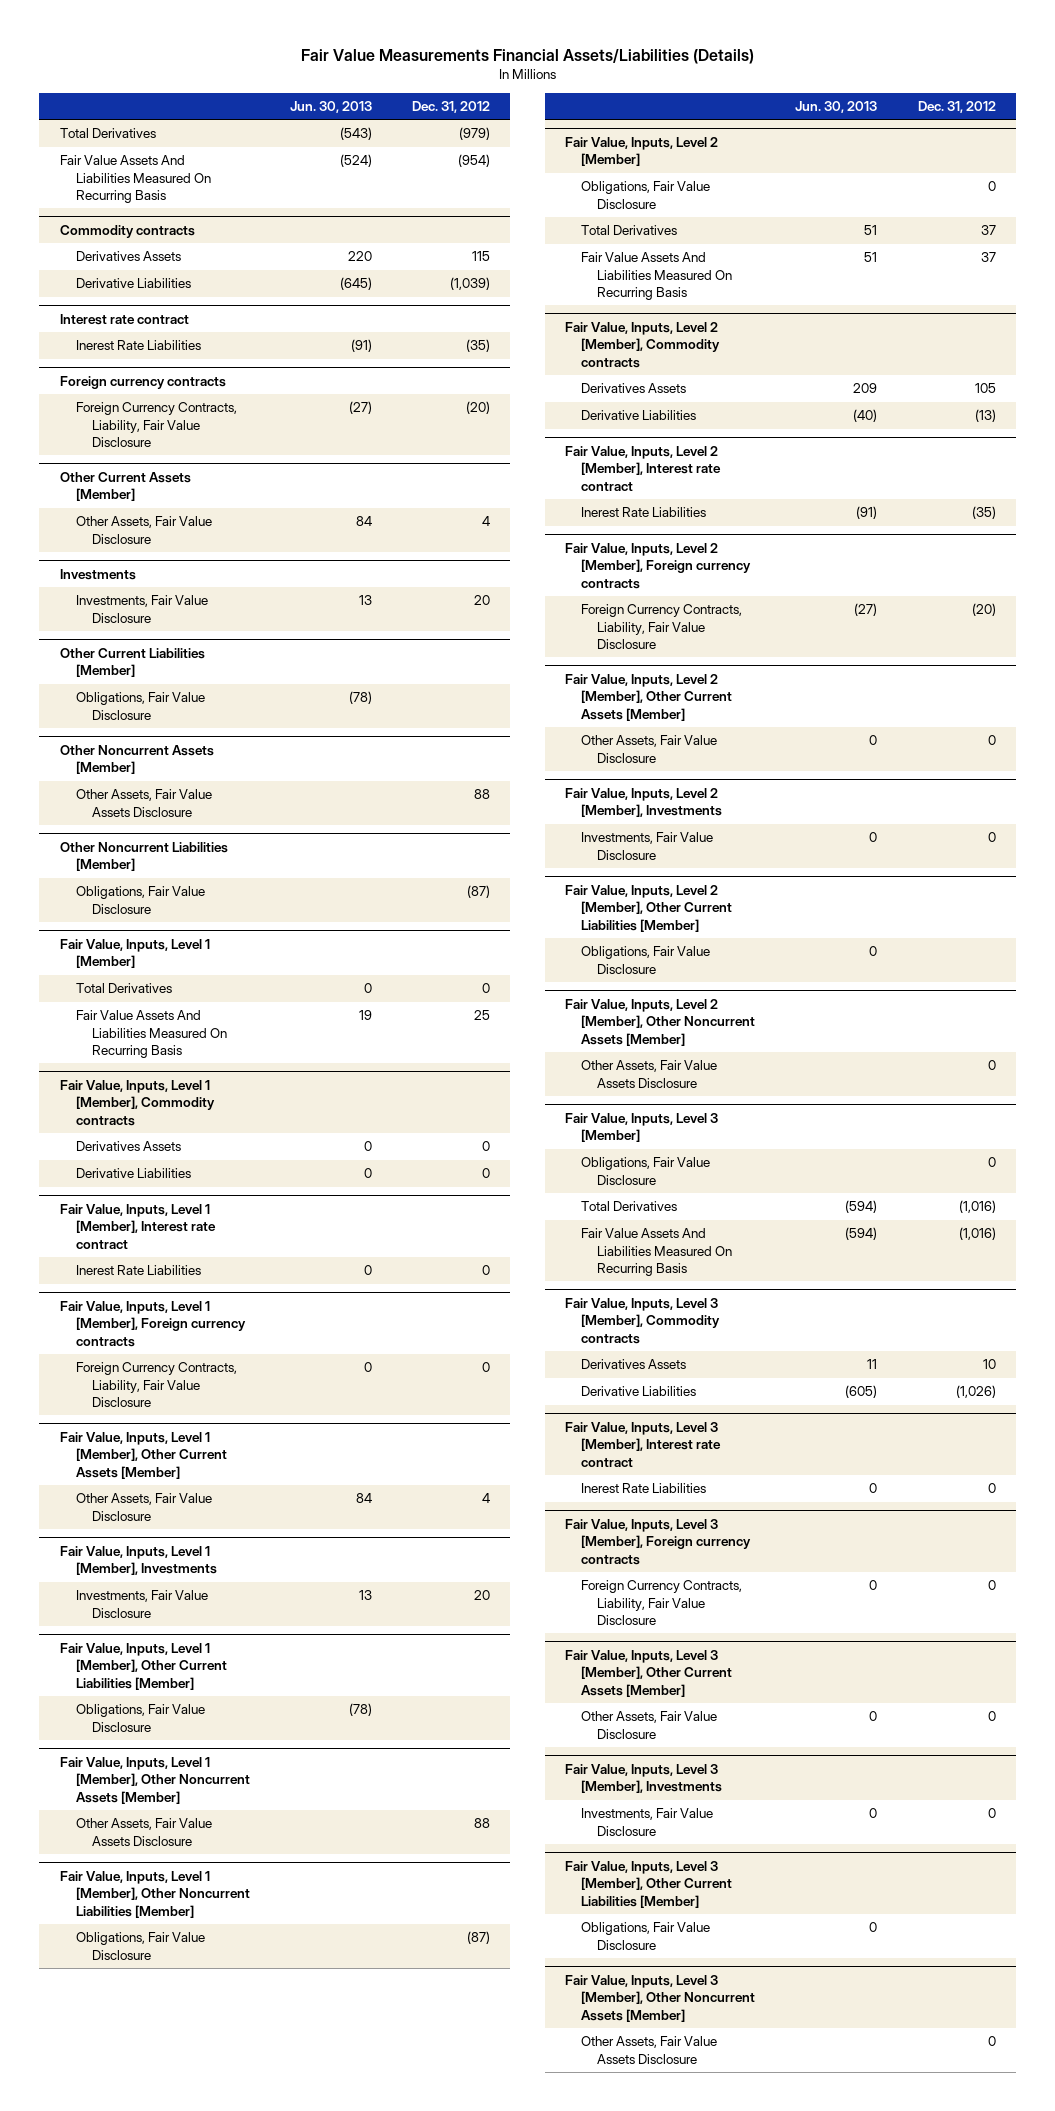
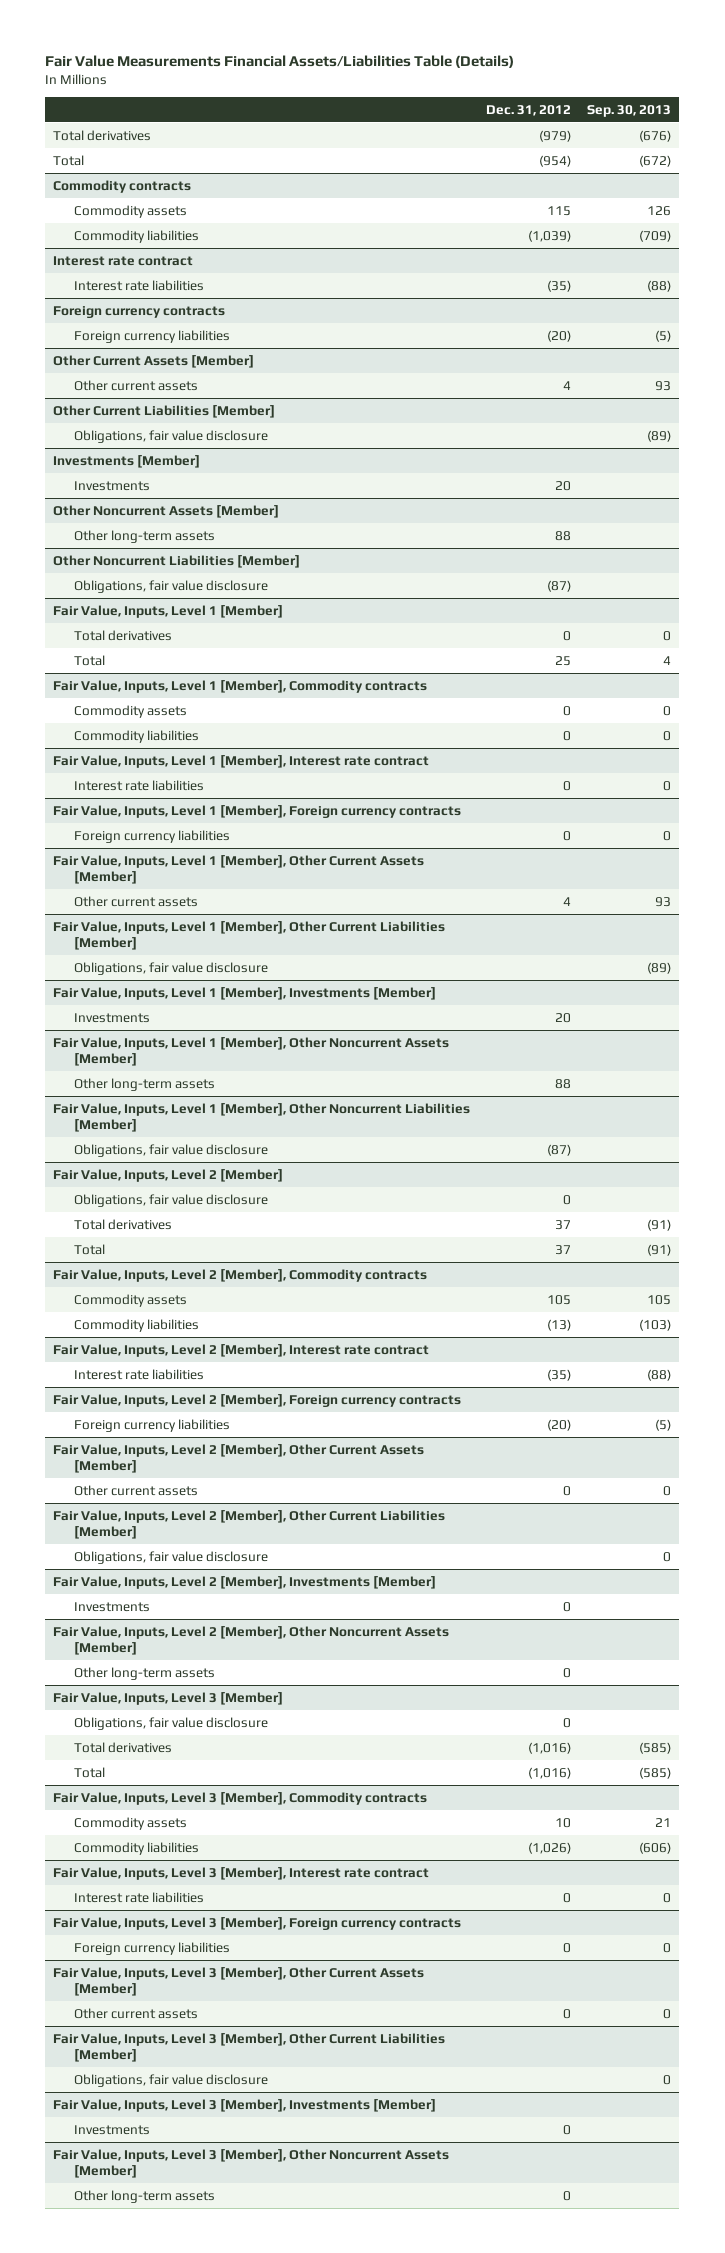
- Fair Value Measurements Financial Assets/Liabilities (Details)
+ Fair Value Measurements Financial Assets/Liabilities Table (Details)
- | Jun. 30, 2013 | Dec. 31, 2012
+ | Dec. 31, 2012 | Sep. 30, 2013
- Total Derivatives | (543) | (979)
- Fair Value Assets And Liabilities Measured On Recurring Basis | (524) | (954)
+ Total derivatives | (979) | (676)
+ Total | (954) | (672)
@ Commodity contracts
- Derivatives Assets | 220 | 115
- Derivative Liabilities | (645) | (1,039)
+ Commodity assets | 115 | 126
+ Commodity liabilities | (1,039) | (709)
@ Interest rate contract
- Inerest Rate Liabilities | (91) | (35)
+ Interest rate liabilities | (35) | (88)
@ Foreign currency contracts
- Foreign Currency Contracts, Liability, Fair Value Disclosure | (27) | (20)
+ Foreign currency liabilities | (20) | (5)
@ Other Current Assets [Member]
- Other Assets, Fair Value Disclosure | 84 | 4
- Investments
- Investments, Fair Value Disclosure | 13 | 20
@ Other Current Assets [Member]
+ Other current assets | 4 | 93
@ Other Current Liabilities [Member]
- Obligations, Fair Value Disclosure | (78) |
+ Obligations, fair value disclosure | | (89)
+ Investments [Member]
+ Investments | 20 |
@ Other Noncurrent Assets [Member]
- Other Assets, Fair Value Assets Disclosure | | 88
+ Other long-term assets | 88 |
@ Other Noncurrent Liabilities [Member]
- Obligations, Fair Value Disclosure | | (87)
+ Obligations, fair value disclosure | (87) |
@ Fair Value, Inputs, Level 1 [Member]
- Total Derivatives | 0 | 0
- Fair Value Assets And Liabilities Measured On Recurring Basis | 19 | 25
+ Total derivatives | 0 | 0
+ Total | 25 | 4
@ Fair Value, Inputs, Level 1 [Member], Commodity contracts
- Derivatives Assets | 0 | 0
- Derivative Liabilities | 0 | 0
+ Commodity assets | 0 | 0
+ Commodity liabilities | 0 | 0
@ Fair Value, Inputs, Level 1 [Member], Interest rate contract
- Inerest Rate Liabilities | 0 | 0
+ Interest rate liabilities | 0 | 0
@ Fair Value, Inputs, Level 1 [Member], Foreign currency contracts
- Foreign Currency Contracts, Liability, Fair Value Disclosure | 0 | 0
+ Foreign currency liabilities | 0 | 0
@ Fair Value, Inputs, Level 1 [Member], Other Current Assets [Member]
- Other Assets, Fair Value Disclosure | 84 | 4
- Fair Value, Inputs, Level 1 [Member], Investments
- Investments, Fair Value Disclosure | 13 | 20
@ Fair Value, Inputs, Level 1 [Member], Other Current Assets [Member]
+ Other current assets | 4 | 93
@ Fair Value, Inputs, Level 1 [Member], Other Current Liabilities [Member]
- Obligations, Fair Value Disclosure | (78) |
+ Obligations, fair value disclosure | | (89)
+ Fair Value, Inputs, Level 1 [Member], Investments [Member]
+ Investments | 20 |
@ Fair Value, Inputs, Level 1 [Member], Other Noncurrent Assets [Member]
- Other Assets, Fair Value Assets Disclosure | | 88
+ Other long-term assets | 88 |
@ Fair Value, Inputs, Level 1 [Member], Other Noncurrent Liabilities [Member]
- Obligations, Fair Value Disclosure | | (87)
+ Obligations, fair value disclosure | (87) |
@ Fair Value, Inputs, Level 2 [Member]
- Obligations, Fair Value Disclosure | | 0
- Total Derivatives | 51 | 37
- Fair Value Assets And Liabilities Measured On Recurring Basis | 51 | 37
+ Obligations, fair value disclosure | 0 |
+ Total derivatives | 37 | (91)
+ Total | 37 | (91)
@ Fair Value, Inputs, Level 2 [Member], Commodity contracts
- Derivatives Assets | 209 | 105
- Derivative Liabilities | (40) | (13)
+ Commodity assets | 105 | 105
+ Commodity liabilities | (13) | (103)
@ Fair Value, Inputs, Level 2 [Member], Interest rate contract
- Inerest Rate Liabilities | (91) | (35)
+ Interest rate liabilities | (35) | (88)
@ Fair Value, Inputs, Level 2 [Member], Foreign currency contracts
- Foreign Currency Contracts, Liability, Fair Value Disclosure | (27) | (20)
+ Foreign currency liabilities | (20) | (5)
@ Fair Value, Inputs, Level 2 [Member], Other Current Assets [Member]
- Other Assets, Fair Value Disclosure | 0 | 0
- Fair Value, Inputs, Level 2 [Member], Investments
- Investments, Fair Value Disclosure | 0 | 0
@ Fair Value, Inputs, Level 2 [Member], Other Current Assets [Member]
+ Other current assets | 0 | 0
@ Fair Value, Inputs, Level 2 [Member], Other Current Liabilities [Member]
- Obligations, Fair Value Disclosure | 0 |
+ Obligations, fair value disclosure | | 0
+ Fair Value, Inputs, Level 2 [Member], Investments [Member]
+ Investments | 0 |
@ Fair Value, Inputs, Level 2 [Member], Other Noncurrent Assets [Member]
- Other Assets, Fair Value Assets Disclosure | | 0
+ Other long-term assets | 0 |
@ Fair Value, Inputs, Level 3 [Member]
- Obligations, Fair Value Disclosure | | 0
- Total Derivatives | (594) | (1,016)
- Fair Value Assets And Liabilities Measured On Recurring Basis | (594) | (1,016)
+ Obligations, fair value disclosure | 0 |
+ Total derivatives | (1,016) | (585)
+ Total | (1,016) | (585)
@ Fair Value, Inputs, Level 3 [Member], Commodity contracts
- Derivatives Assets | 11 | 10
- Derivative Liabilities | (605) | (1,026)
+ Commodity assets | 10 | 21
+ Commodity liabilities | (1,026) | (606)
@ Fair Value, Inputs, Level 3 [Member], Interest rate contract
- Inerest Rate Liabilities | 0 | 0
+ Interest rate liabilities | 0 | 0
@ Fair Value, Inputs, Level 3 [Member], Foreign currency contracts
- Foreign Currency Contracts, Liability, Fair Value Disclosure | 0 | 0
+ Foreign currency liabilities | 0 | 0
@ Fair Value, Inputs, Level 3 [Member], Other Current Assets [Member]
- Other Assets, Fair Value Disclosure | 0 | 0
- Fair Value, Inputs, Level 3 [Member], Investments
- Investments, Fair Value Disclosure | 0 | 0
@ Fair Value, Inputs, Level 3 [Member], Other Current Assets [Member]
+ Other current assets | 0 | 0
@ Fair Value, Inputs, Level 3 [Member], Other Current Liabilities [Member]
- Obligations, Fair Value Disclosure | 0 |
+ Obligations, fair value disclosure | | 0
+ Fair Value, Inputs, Level 3 [Member], Investments [Member]
+ Investments | 0 |
@ Fair Value, Inputs, Level 3 [Member], Other Noncurrent Assets [Member]
- Other Assets, Fair Value Assets Disclosure | | 0
+ Other long-term assets | 0 |

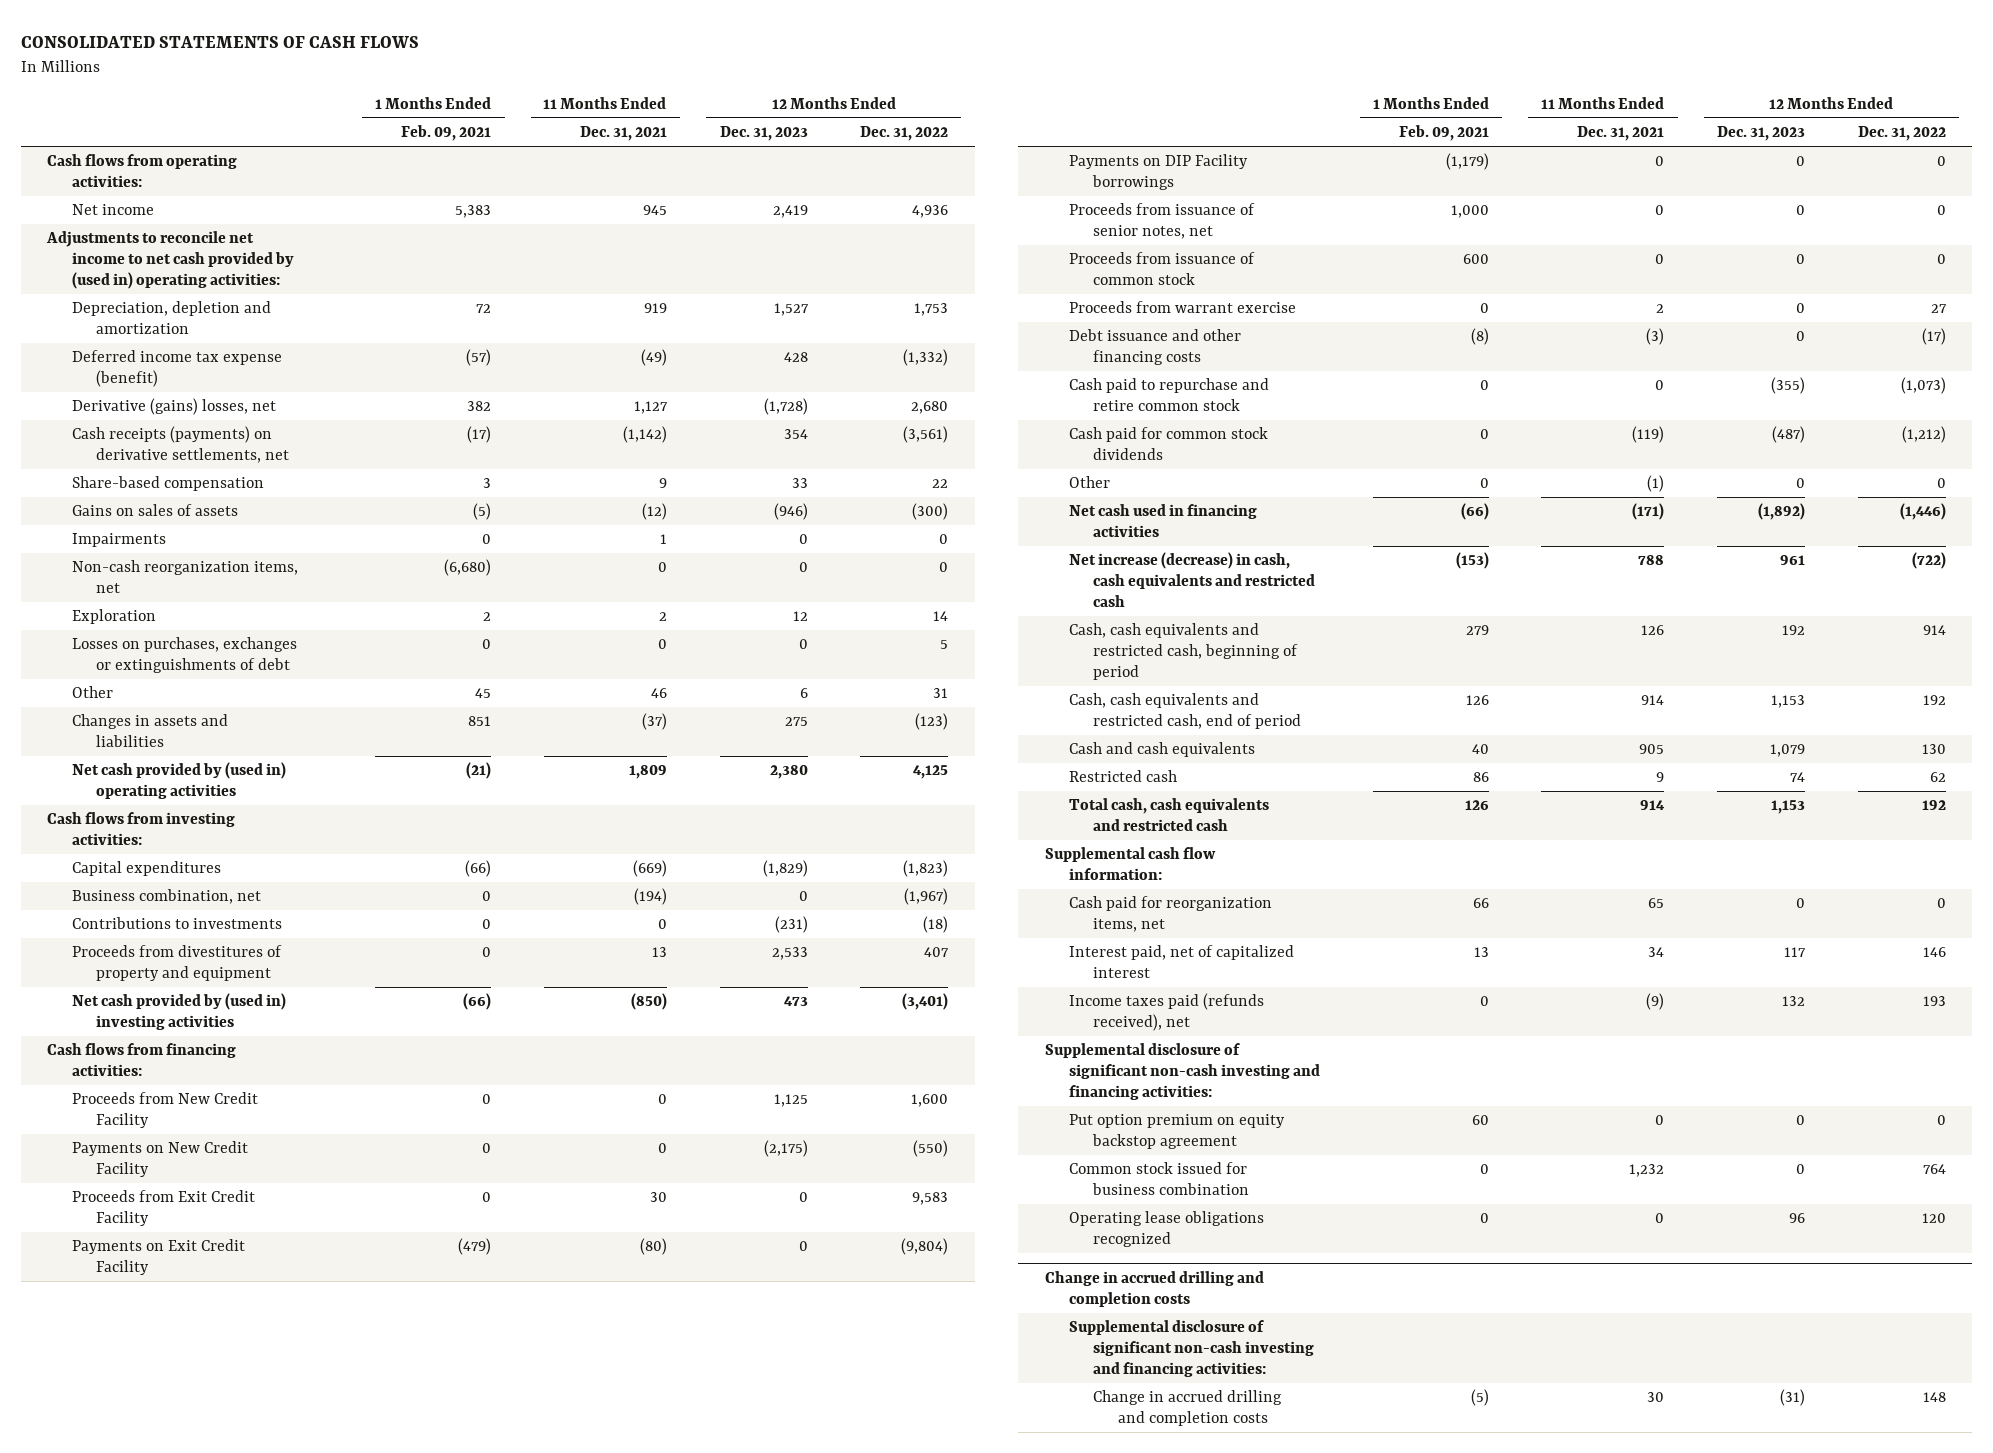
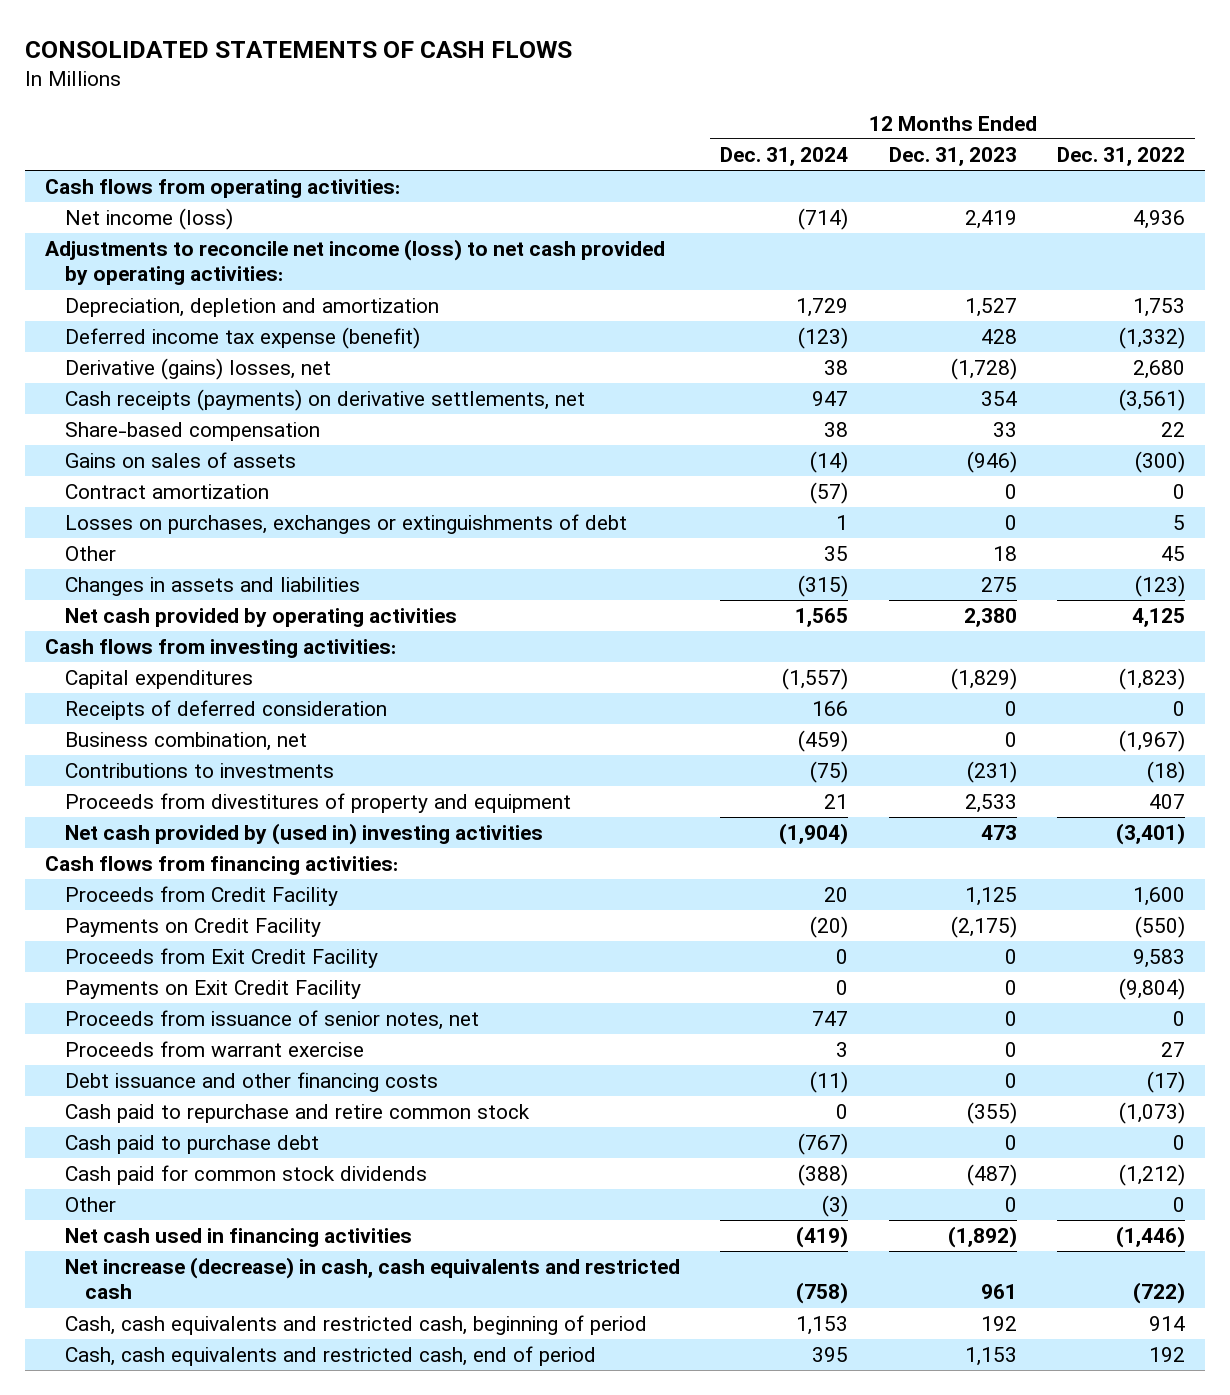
- | 1 Months Ended Feb. 09, 2021 | 11 Months Ended Dec. 31, 2021 | 12 Months Ended Dec. 31, 2023 | 12 Months Ended Dec. 31, 2022
+ | 12 Months Ended Dec. 31, 2024 | 12 Months Ended Dec. 31, 2023 | 12 Months Ended Dec. 31, 2022
- Net income | 5,383 | 945 | 2,419 | 4,936
- Adjustments to reconcile net income to net cash provided by (used in) operating activities:
+ Net income (loss) | (714) | 2,419 | 4,936
+ Adjustments to reconcile net income (loss) to net cash provided by operating activities:
- Impairments | 0 | 1 | 0 | 0
- Non-cash reorganization items, net | (6,680) | 0 | 0 | 0
- Exploration | 2 | 2 | 12 | 14
+ Contract amortization | (57) | 0 | 0
- Other | 45 | 46 | 6 | 31
+ Other | 35 | 18 | 45
- Net cash provided by (used in) operating activities | (21) | 1,809 | 2,380 | 4,125
+ Net cash provided by operating activities | 1,565 | 2,380 | 4,125
+ Receipts of deferred consideration | 166 | 0 | 0
- Proceeds from New Credit Facility | 0 | 0 | 1,125 | 1,600
- Payments on New Credit Facility | 0 | 0 | (2,175) | (550)
+ Proceeds from Credit Facility | 20 | 1,125 | 1,600
+ Payments on Credit Facility | (20) | (2,175) | (550)
- Payments on DIP Facility borrowings | (1,179) | 0 | 0 | 0
- Proceeds from issuance of common stock | 600 | 0 | 0 | 0
+ Cash paid to purchase debt | (767) | 0 | 0
- Cash and cash equivalents | 40 | 905 | 1,079 | 130
- Restricted cash | 86 | 9 | 74 | 62
- Total cash, cash equivalents and restricted cash | 126 | 914 | 1,153 | 192
- Supplemental cash flow information:
- Cash paid for reorganization items, net | 66 | 65 | 0 | 0
- Interest paid, net of capitalized interest | 13 | 34 | 117 | 146
- Income taxes paid (refunds received), net | 0 | (9) | 132 | 193
- Supplemental disclosure of significant non-cash investing and financing activities:
- Put option premium on equity backstop agreement | 60 | 0 | 0 | 0
- Common stock issued for business combination | 0 | 1,232 | 0 | 764
- Operating lease obligations recognized | 0 | 0 | 96 | 120
- Change in accrued drilling and completion costs
- Supplemental disclosure of significant non-cash investing and financing activities:
- Change in accrued drilling and completion costs | (5) | 30 | (31) | 148

